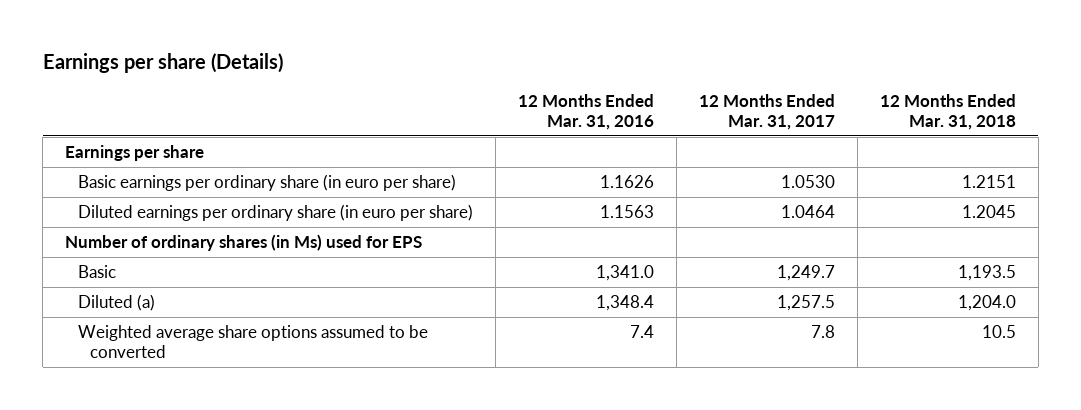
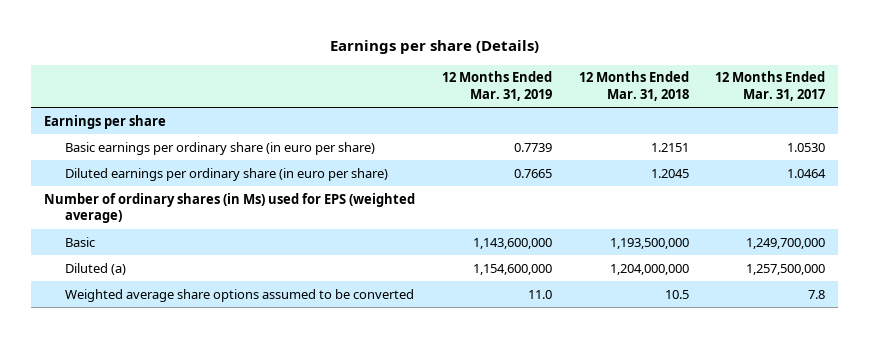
- | 12 Months Ended Mar. 31, 2016 | 12 Months Ended Mar. 31, 2017 | 12 Months Ended Mar. 31, 2018
+ | 12 Months Ended Mar. 31, 2019 | 12 Months Ended Mar. 31, 2018 | 12 Months Ended Mar. 31, 2017
- Number of ordinary shares (in Ms) used for EPS
- Basic | 1,341.0 | 1,249.7 | 1,193.5
- Diluted (a) | 1,348.4 | 1,257.5 | 1,204.0
+ Number of ordinary shares (in Ms) used for EPS (weighted average)
+ Basic | 1,143,600,000 | 1,193,500,000 | 1,249,700,000
+ Diluted (a) | 1,154,600,000 | 1,204,000,000 | 1,257,500,000

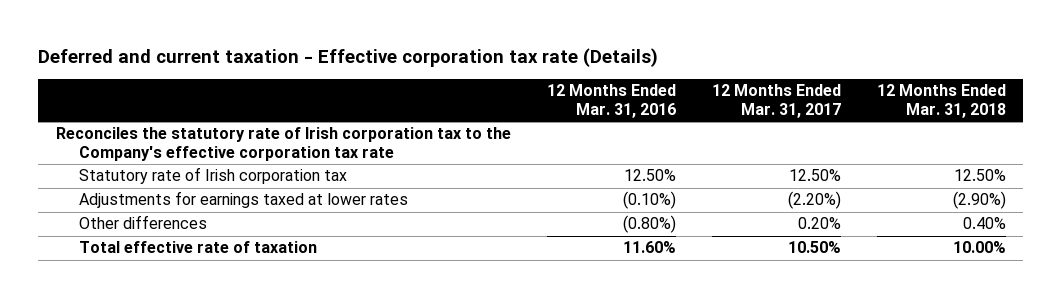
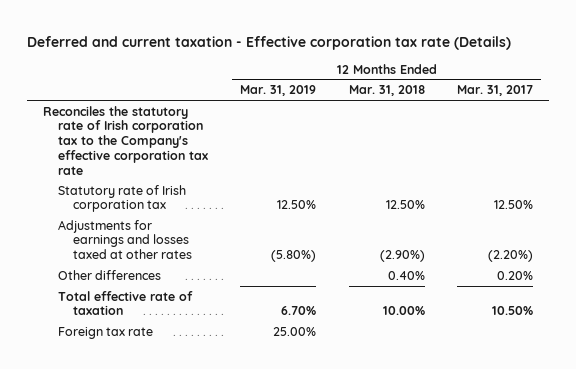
- | 12 Months Ended Mar. 31, 2016 | 12 Months Ended Mar. 31, 2017 | 12 Months Ended Mar. 31, 2018
+ | 12 Months Ended Mar. 31, 2019 | 12 Months Ended Mar. 31, 2018 | 12 Months Ended Mar. 31, 2017
- Adjustments for earnings taxed at lower rates | (0.10%) | (2.20%) | (2.90%)
+ Adjustments for earnings and losses taxed at other rates | (5.80%) | (2.90%) | (2.20%)
+ Foreign tax rate | 25.00% | |

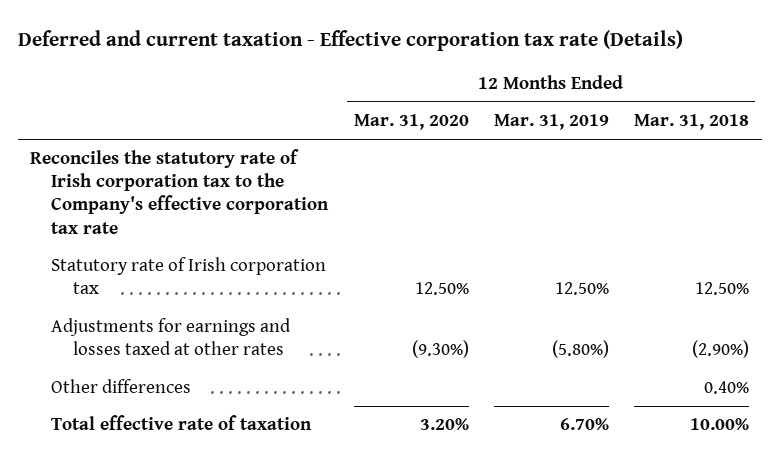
- | 12 Months Ended Mar. 31, 2019 | 12 Months Ended Mar. 31, 2018 | 12 Months Ended Mar. 31, 2017
+ | 12 Months Ended Mar. 31, 2020 | 12 Months Ended Mar. 31, 2019 | 12 Months Ended Mar. 31, 2018
- Foreign tax rate | 25.00% | |

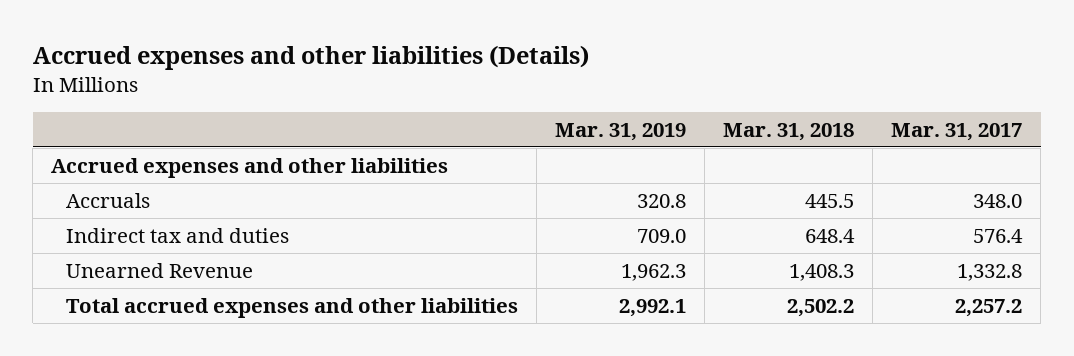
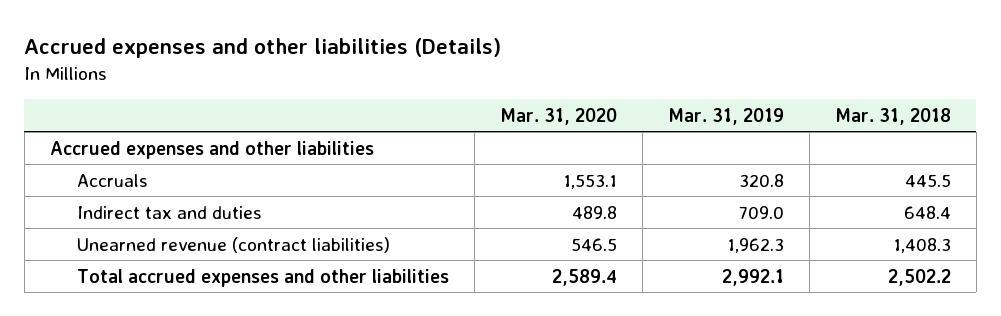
- | Mar. 31, 2019 | Mar. 31, 2018 | Mar. 31, 2017
+ | Mar. 31, 2020 | Mar. 31, 2019 | Mar. 31, 2018
- Unearned Revenue | 1,962.3 | 1,408.3 | 1,332.8
+ Unearned revenue (contract liabilities) | 546.5 | 1,962.3 | 1,408.3

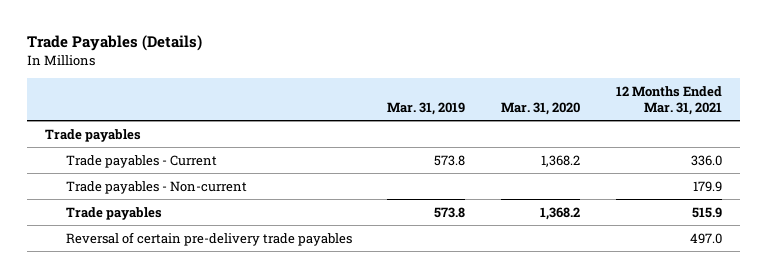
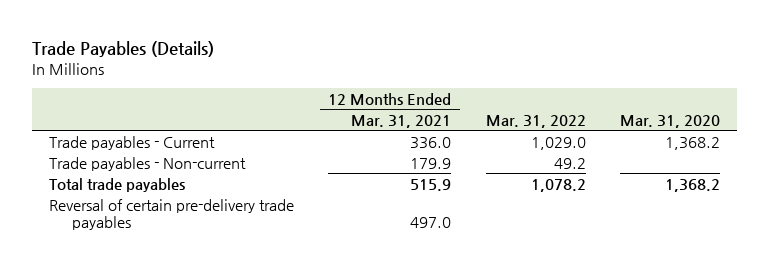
- | Mar. 31, 2019 | Mar. 31, 2020 | 12 Months Ended Mar. 31, 2021
+ | 12 Months Ended Mar. 31, 2021 | Mar. 31, 2022 | Mar. 31, 2020
- Trade payables
- Trade payables | 573.8 | 1,368.2 | 515.9
+ Total trade payables | 515.9 | 1,078.2 | 1,368.2

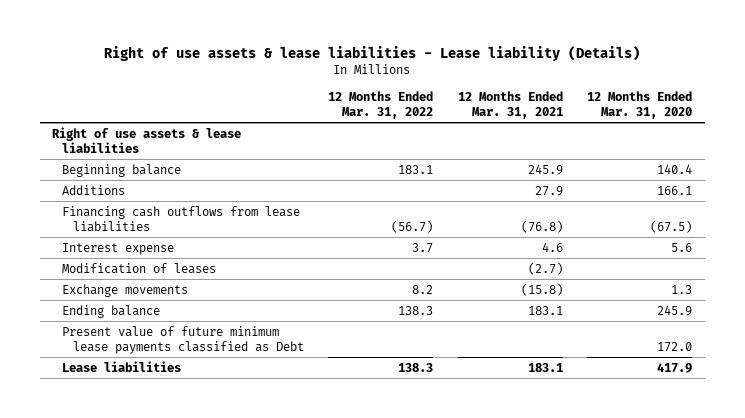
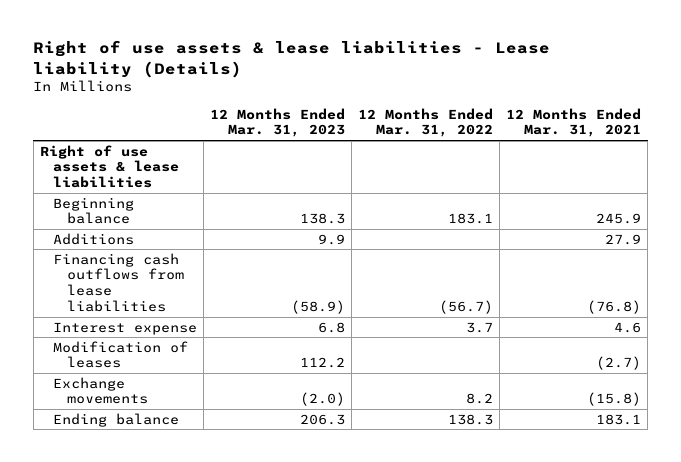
- | 12 Months Ended Mar. 31, 2022 | 12 Months Ended Mar. 31, 2021 | 12 Months Ended Mar. 31, 2020
+ | 12 Months Ended Mar. 31, 2023 | 12 Months Ended Mar. 31, 2022 | 12 Months Ended Mar. 31, 2021
- Present value of future minimum lease payments classified as Debt | | | 172.0
- Lease liabilities | 138.3 | 183.1 | 417.9

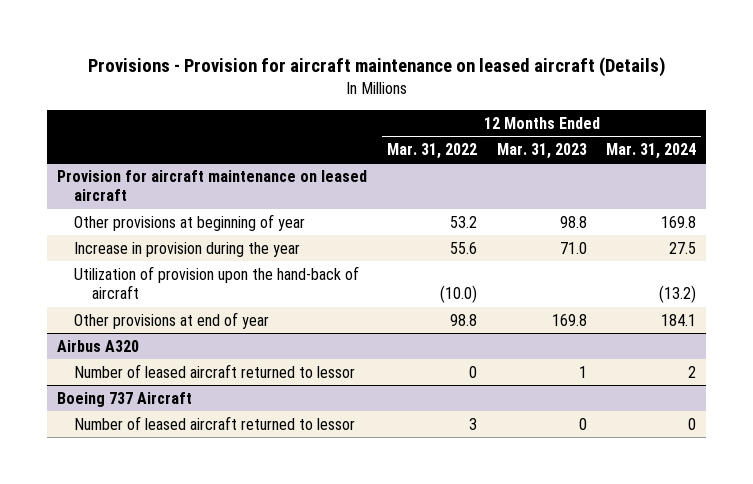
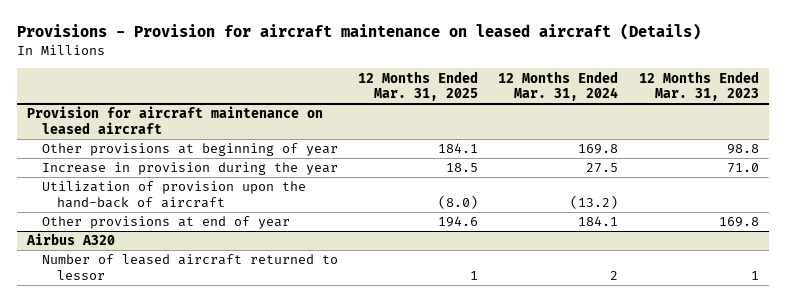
- | 12 Months Ended Mar. 31, 2022 | 12 Months Ended Mar. 31, 2023 | 12 Months Ended Mar. 31, 2024
+ | 12 Months Ended Mar. 31, 2025 | 12 Months Ended Mar. 31, 2024 | 12 Months Ended Mar. 31, 2023
- Boeing 737 Aircraft
- Number of leased aircraft returned to lessor | 3 | 0 | 0

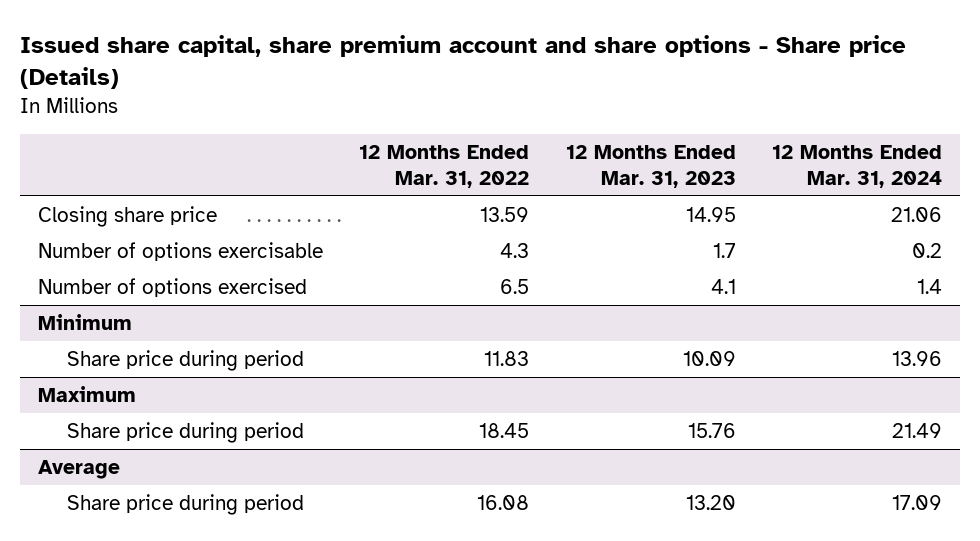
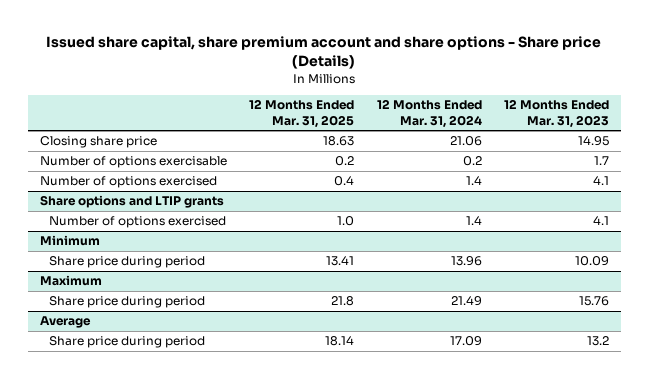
- | 12 Months Ended Mar. 31, 2022 | 12 Months Ended Mar. 31, 2023 | 12 Months Ended Mar. 31, 2024
+ | 12 Months Ended Mar. 31, 2025 | 12 Months Ended Mar. 31, 2024 | 12 Months Ended Mar. 31, 2023
+ Share options and LTIP grants
+ Number of options exercised | 1.0 | 1.4 | 4.1
@ Average
- Share price during period | 16.08 | 13.20 | 17.09
+ Share price during period | 18.14 | 17.09 | 13.2

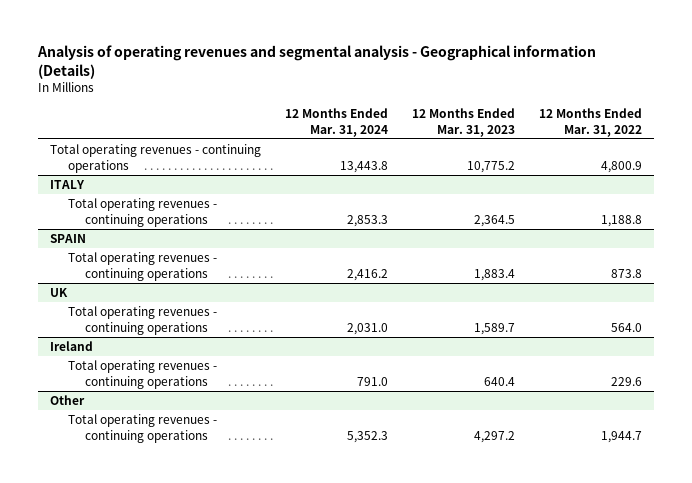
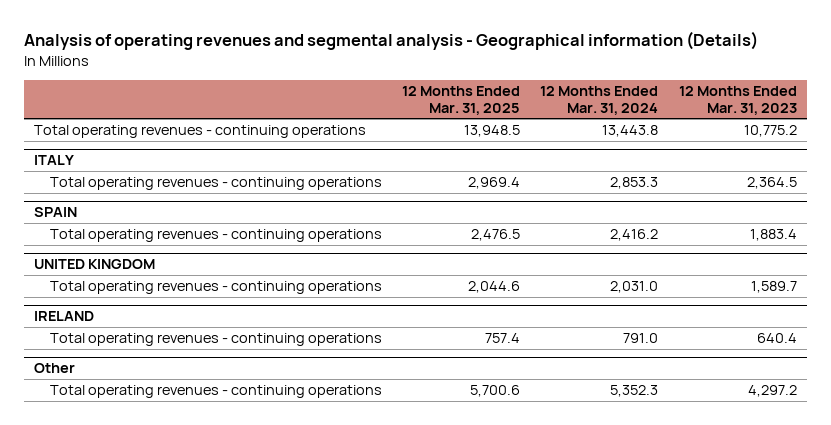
- | 12 Months Ended Mar. 31, 2024 | 12 Months Ended Mar. 31, 2023 | 12 Months Ended Mar. 31, 2022
+ | 12 Months Ended Mar. 31, 2025 | 12 Months Ended Mar. 31, 2024 | 12 Months Ended Mar. 31, 2023
- UK
+ UNITED KINGDOM
- Ireland
+ IRELAND

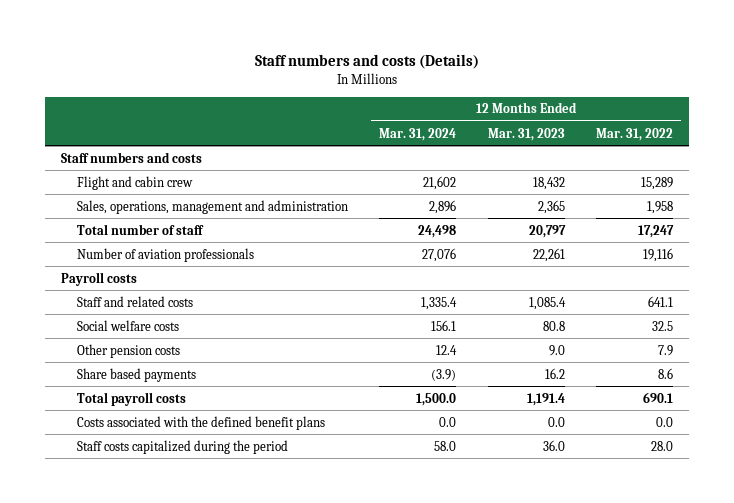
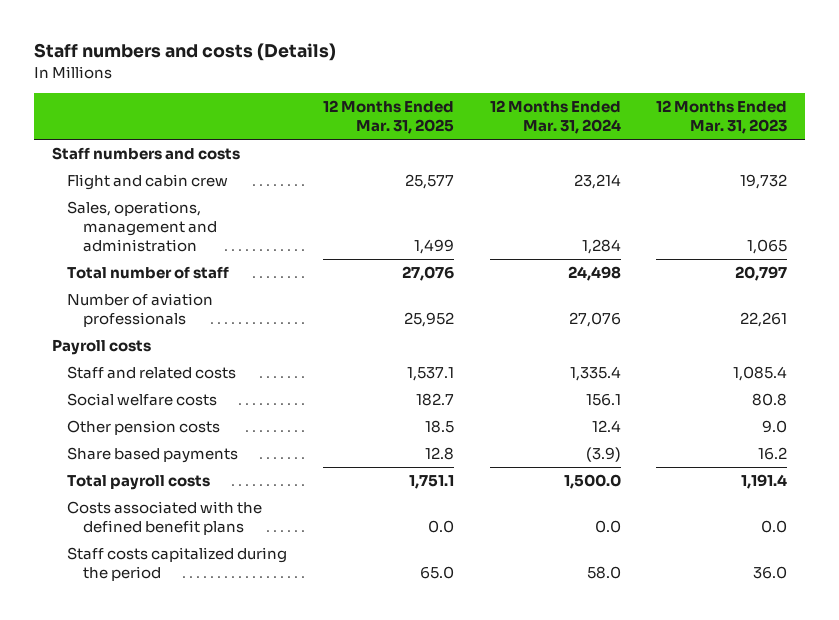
- | 12 Months Ended Mar. 31, 2024 | 12 Months Ended Mar. 31, 2023 | 12 Months Ended Mar. 31, 2022
+ | 12 Months Ended Mar. 31, 2025 | 12 Months Ended Mar. 31, 2024 | 12 Months Ended Mar. 31, 2023
- Flight and cabin crew | 21,602 | 18,432 | 15,289
- Sales, operations, management and administration | 2,896 | 2,365 | 1,958
+ Flight and cabin crew | 25,577 | 23,214 | 19,732
+ Sales, operations, management and administration | 1,499 | 1,284 | 1,065

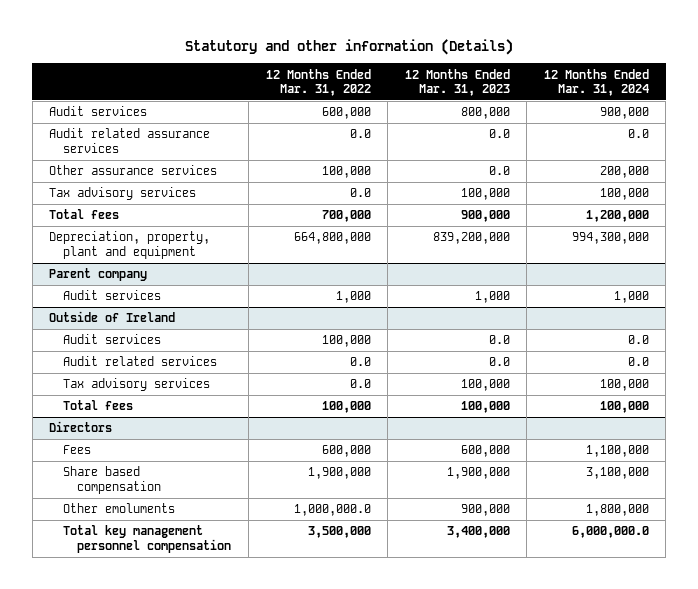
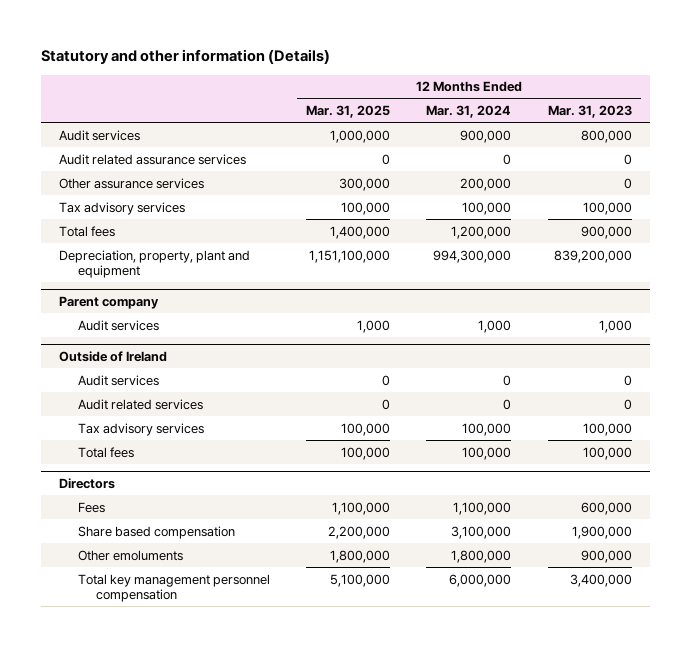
- | 12 Months Ended Mar. 31, 2022 | 12 Months Ended Mar. 31, 2023 | 12 Months Ended Mar. 31, 2024
+ | 12 Months Ended Mar. 31, 2025 | 12 Months Ended Mar. 31, 2024 | 12 Months Ended Mar. 31, 2023
- Audit related assurance services | 0.0 | 0.0 | 0.0
- Other assurance services | 100,000 | 0.0 | 200,000
+ Audit related assurance services | 0 | 0 | 0
+ Other assurance services | 300,000 | 200,000 | 0
@ Outside of Ireland
- Audit services | 100,000 | 0.0 | 0.0
- Audit related services | 0.0 | 0.0 | 0.0
+ Audit services | 0 | 0 | 0
+ Audit related services | 0 | 0 | 0
@ Directors
- Total key management personnel compensation | 3,500,000 | 3,400,000 | 6,000,000.0
+ Total key management personnel compensation | 5,100,000 | 6,000,000 | 3,400,000

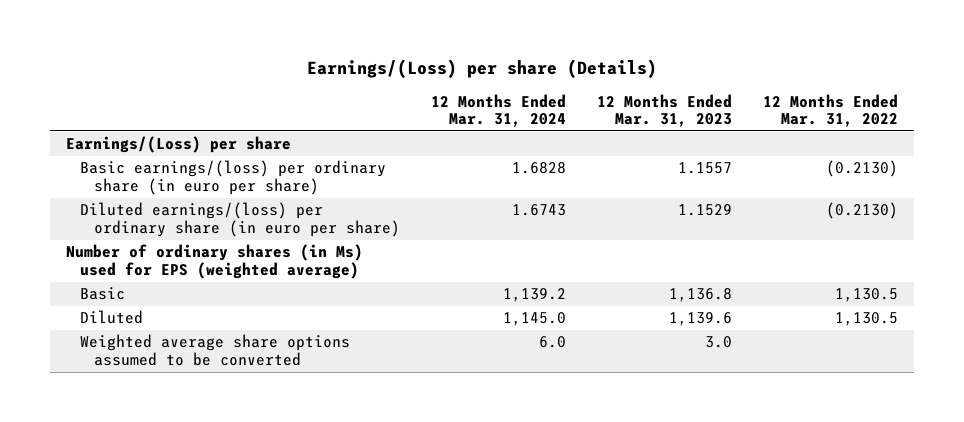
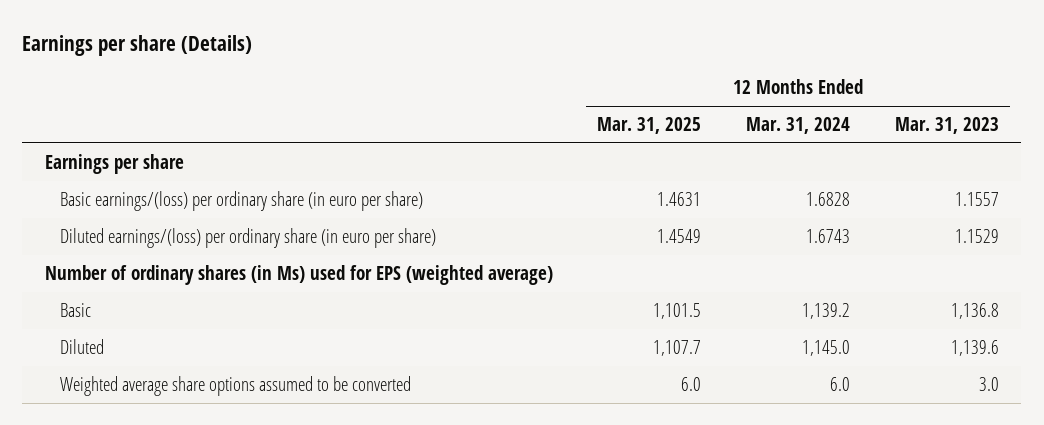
- Earnings/(Loss) per share (Details)
+ Earnings per share (Details)
- | 12 Months Ended Mar. 31, 2024 | 12 Months Ended Mar. 31, 2023 | 12 Months Ended Mar. 31, 2022
+ | 12 Months Ended Mar. 31, 2025 | 12 Months Ended Mar. 31, 2024 | 12 Months Ended Mar. 31, 2023
- Earnings/(Loss) per share
+ Earnings per share

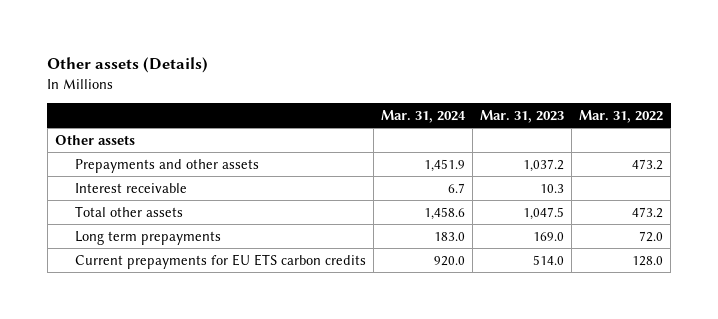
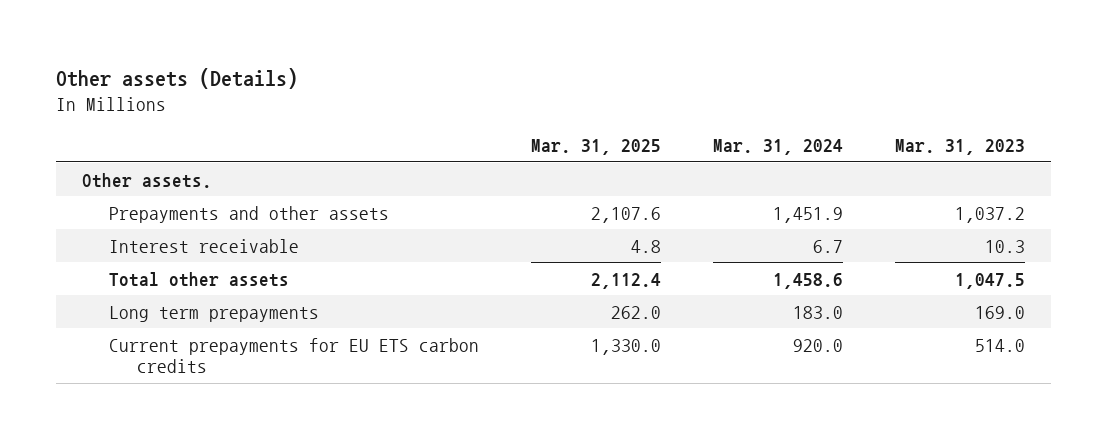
- | Mar. 31, 2024 | Mar. 31, 2023 | Mar. 31, 2022
+ | Mar. 31, 2025 | Mar. 31, 2024 | Mar. 31, 2023
- Other assets
+ Other assets.

